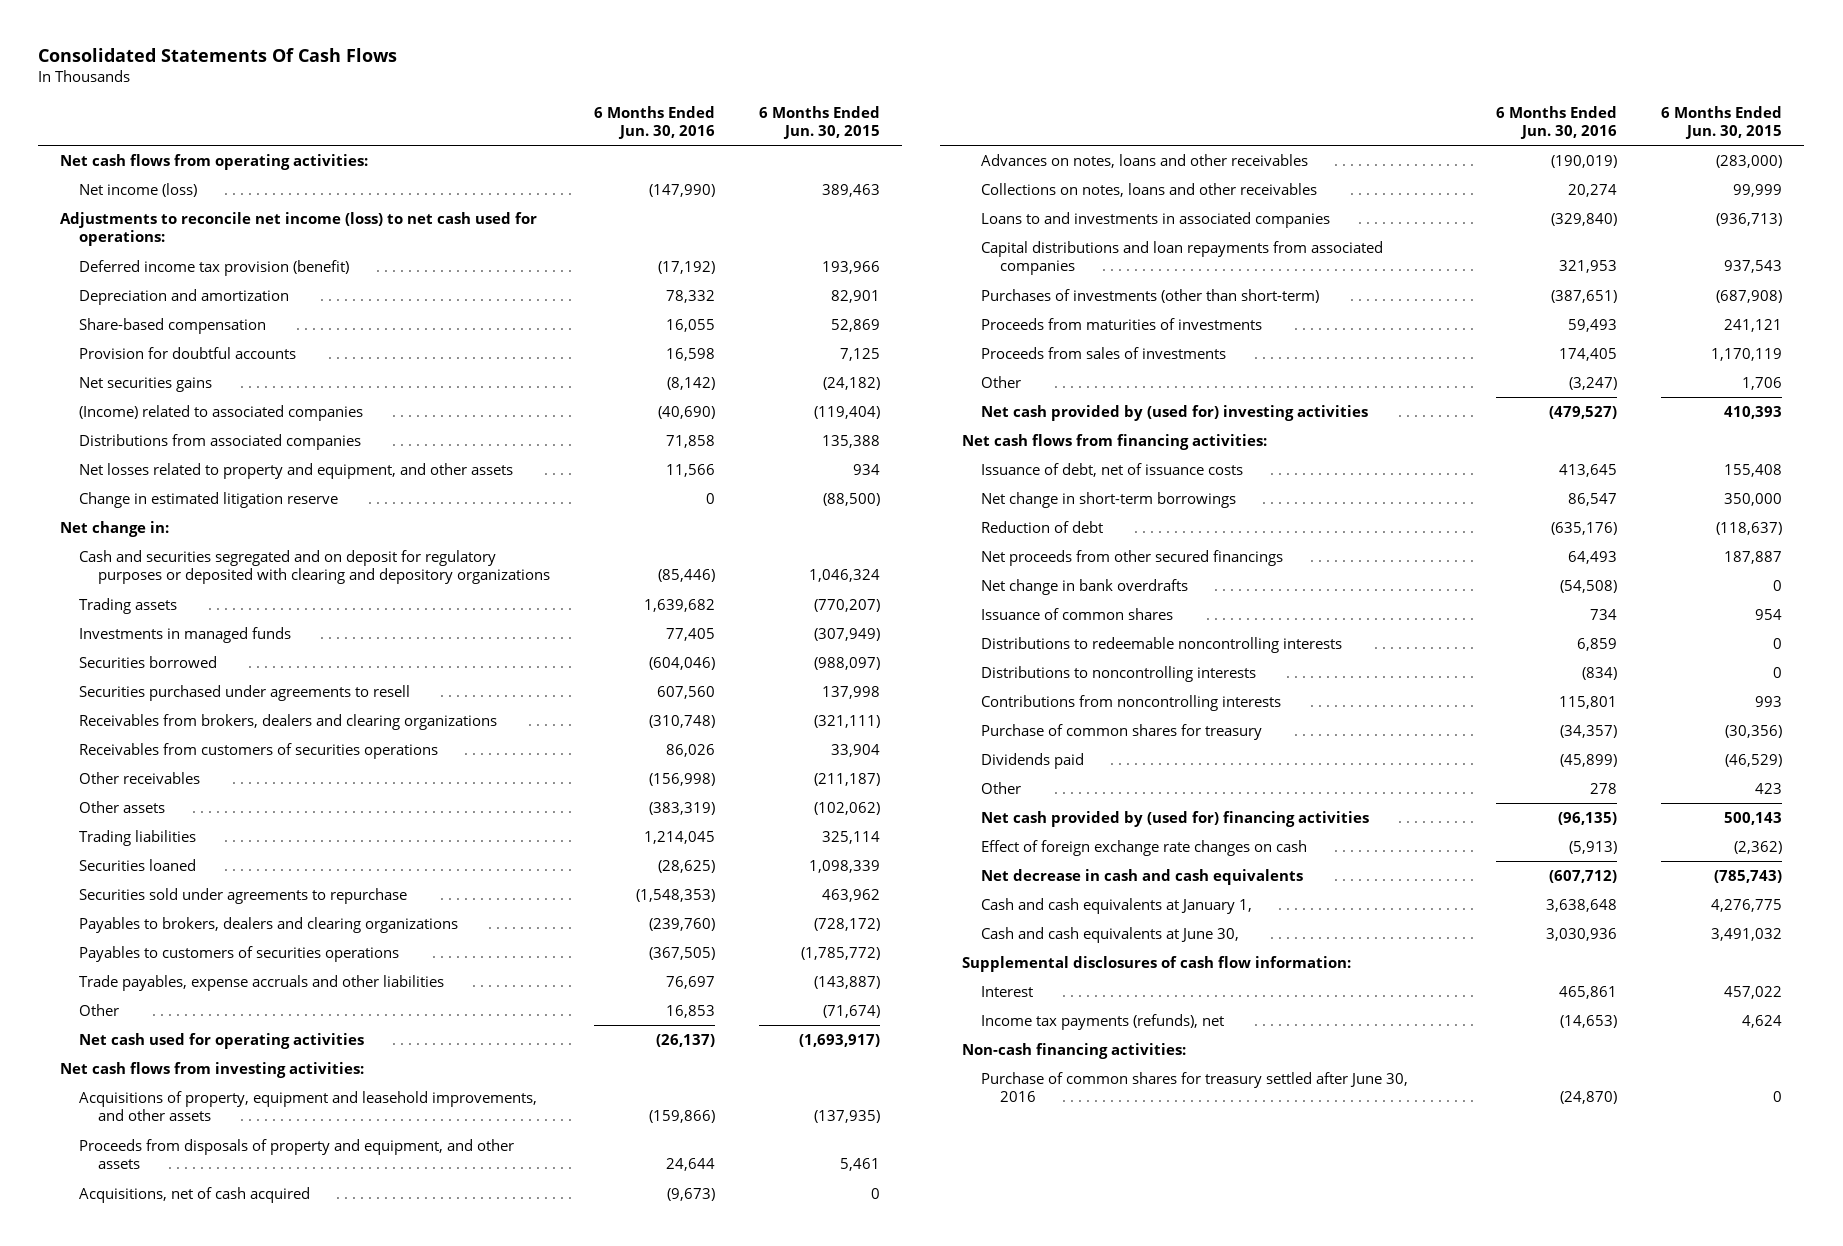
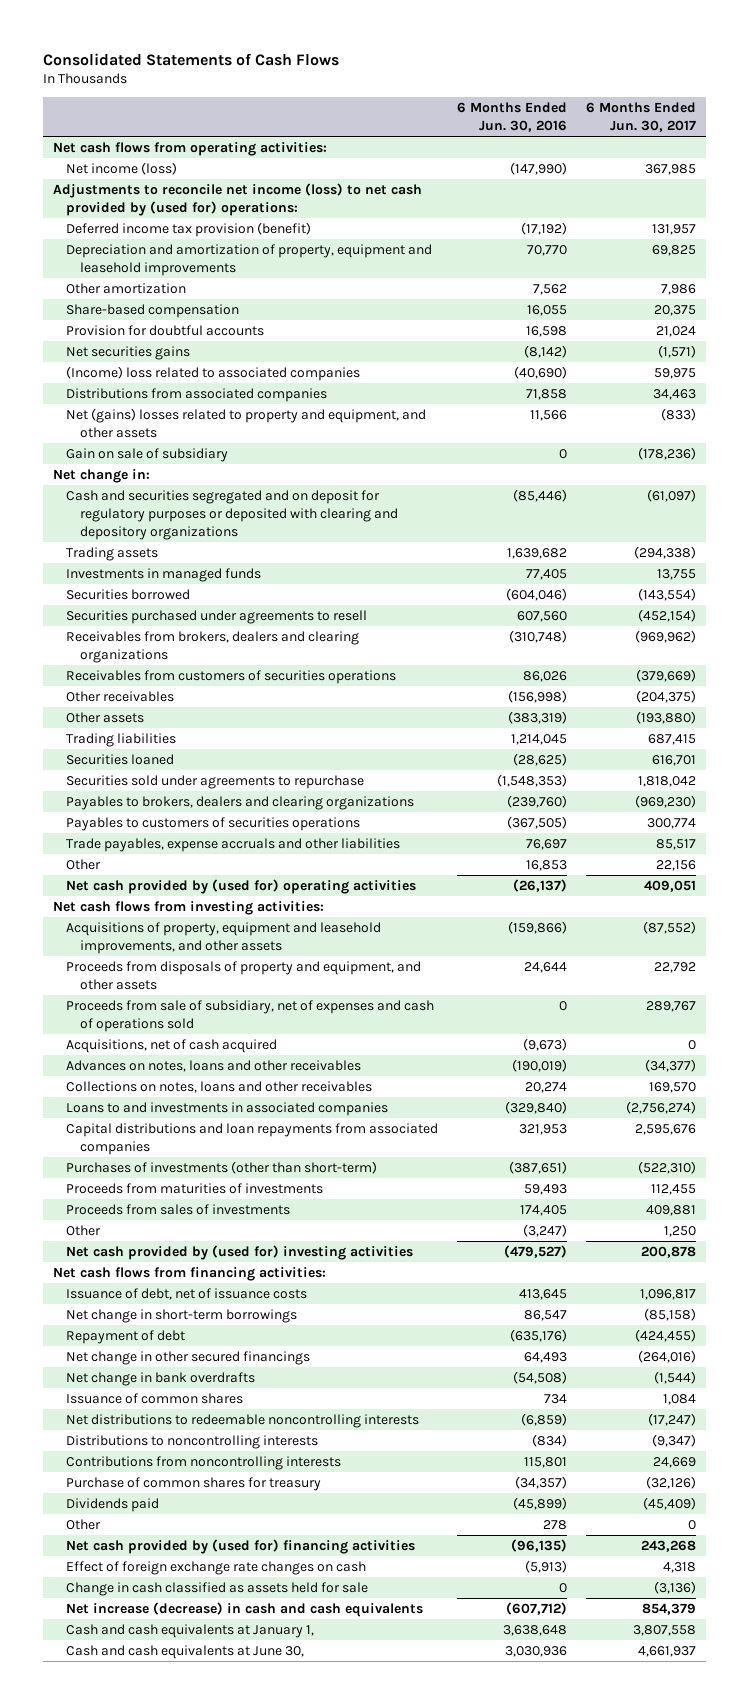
- Consolidated Statements Of Cash Flows
+ Consolidated Statements of Cash Flows
- | 6 Months Ended Jun. 30, 2016 | 6 Months Ended Jun. 30, 2015
+ | 6 Months Ended Jun. 30, 2016 | 6 Months Ended Jun. 30, 2017
- Adjustments to reconcile net income (loss) to net cash used for operations:
+ Adjustments to reconcile net income (loss) to net cash provided by (used for) operations:
- Depreciation and amortization | 78,332 | 82,901
+ Depreciation and amortization of property, equipment and leasehold improvements | 70,770 | 69,825
+ Other amortization | 7,562 | 7,986
- (Income) related to associated companies | (40,690) | (119,404)
+ (Income) loss related to associated companies | (40,690) | 59,975
- Net losses related to property and equipment, and other assets | 11,566 | 934
- Change in estimated litigation reserve | 0 | (88,500)
+ Net (gains) losses related to property and equipment, and other assets | 11,566 | (833)
+ Gain on sale of subsidiary | 0 | (178,236)
- Net cash used for operating activities | (26,137) | (1,693,917)
+ Net cash provided by (used for) operating activities | (26,137) | 409,051
+ Proceeds from sale of subsidiary, net of expenses and cash of operations sold | 0 | 289,767
- Reduction of debt | (635,176) | (118,637)
- Net proceeds from other secured financings | 64,493 | 187,887
+ Repayment of debt | (635,176) | (424,455)
+ Net change in other secured financings | 64,493 | (264,016)
- Distributions to redeemable noncontrolling interests | 6,859 | 0
+ Net distributions to redeemable noncontrolling interests | (6,859) | (17,247)
- Net decrease in cash and cash equivalents | (607,712) | (785,743)
+ Change in cash classified as assets held for sale | 0 | (3,136)
+ Net increase (decrease) in cash and cash equivalents | (607,712) | 854,379
- Supplemental disclosures of cash flow information:
- Interest | 465,861 | 457,022
- Income tax payments (refunds), net | (14,653) | 4,624
- Non-cash financing activities:
- Purchase of common shares for treasury settled after June 30, 2016 | (24,870) | 0

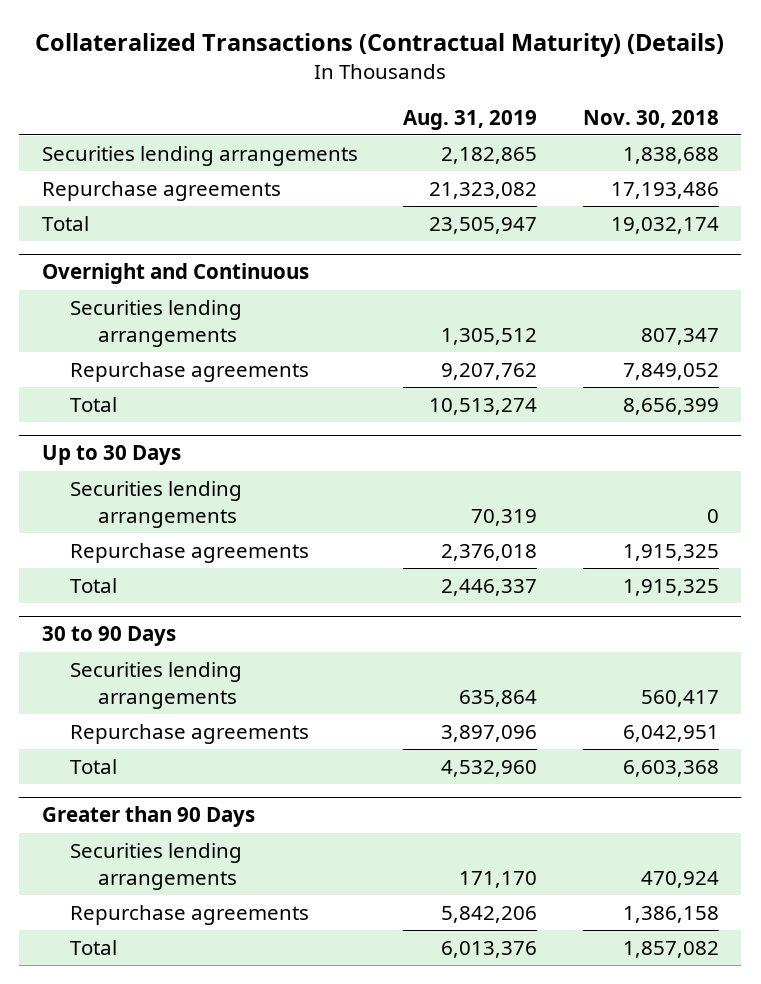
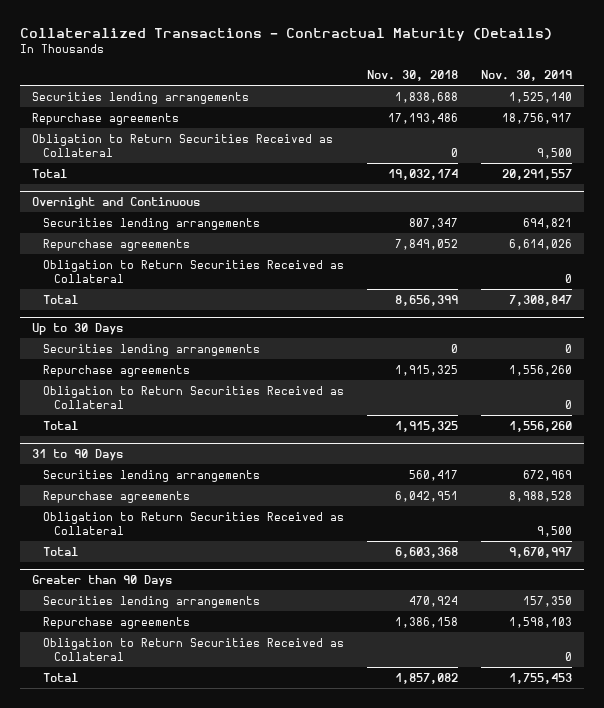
- Collateralized Transactions (Contractual Maturity) (Details)
+ Collateralized Transactions - Contractual Maturity (Details)
- | Aug. 31, 2019 | Nov. 30, 2018
+ | Nov. 30, 2018 | Nov. 30, 2019
+ Obligation to Return Securities Received as Collateral | 0 | 9,500
@ Overnight and Continuous
+ Obligation to Return Securities Received as Collateral | | 0
@ Up to 30 Days
+ Obligation to Return Securities Received as Collateral | | 0
- 30 to 90 Days
+ 31 to 90 Days
+ Obligation to Return Securities Received as Collateral | | 9,500
@ Greater than 90 Days
+ Obligation to Return Securities Received as Collateral | | 0

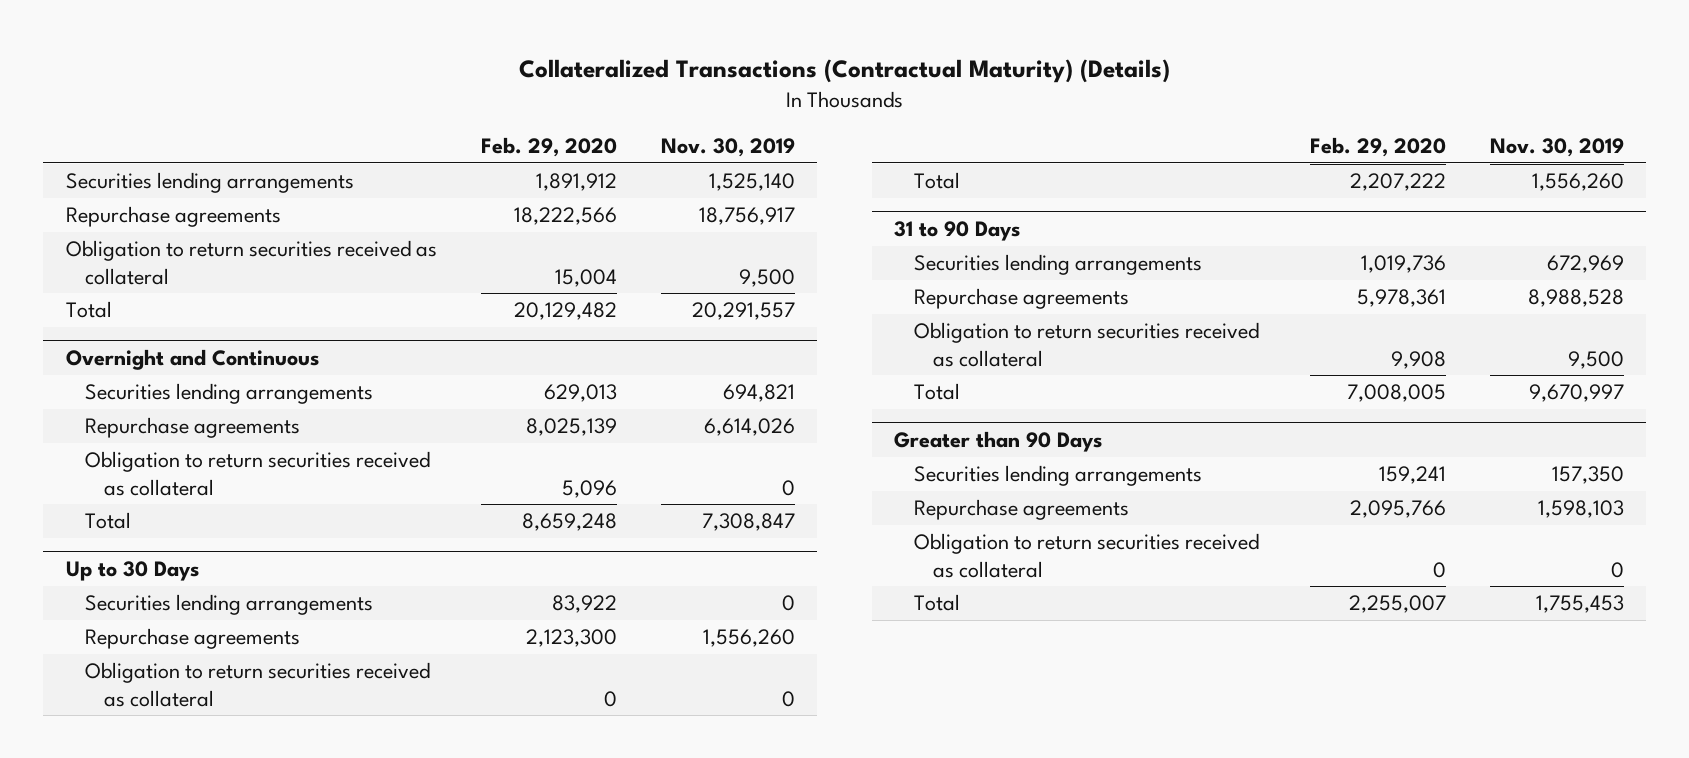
- Collateralized Transactions - Contractual Maturity (Details)
+ Collateralized Transactions (Contractual Maturity) (Details)
- | Nov. 30, 2018 | Nov. 30, 2019
+ | Feb. 29, 2020 | Nov. 30, 2019
- Obligation to Return Securities Received as Collateral | 0 | 9,500
+ Obligation to return securities received as collateral | 15,004 | 9,500
@ Overnight and Continuous
- Obligation to Return Securities Received as Collateral | | 0
+ Obligation to return securities received as collateral | 5,096 | 0
@ Up to 30 Days
- Obligation to Return Securities Received as Collateral | | 0
+ Obligation to return securities received as collateral | 0 | 0
@ 31 to 90 Days
- Obligation to Return Securities Received as Collateral | | 9,500
+ Obligation to return securities received as collateral | 9,908 | 9,500
@ Greater than 90 Days
- Obligation to Return Securities Received as Collateral | | 0
+ Obligation to return securities received as collateral | 0 | 0

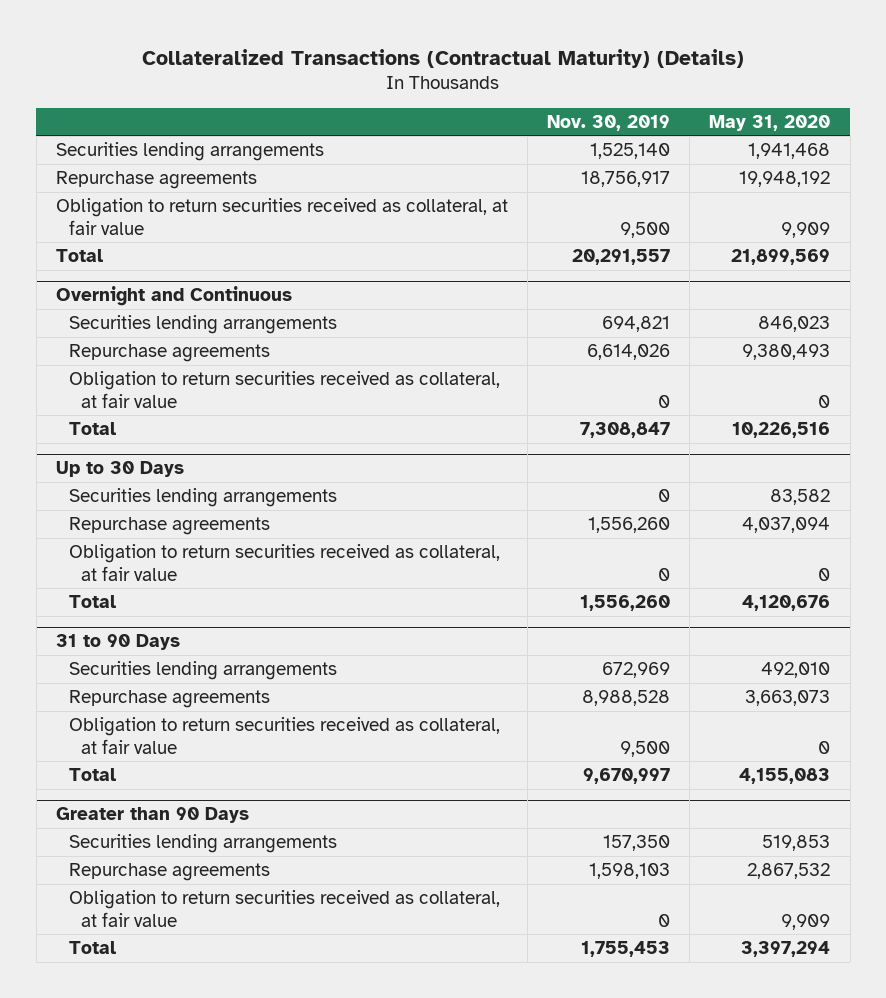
- | Feb. 29, 2020 | Nov. 30, 2019
+ | Nov. 30, 2019 | May 31, 2020
- Obligation to return securities received as collateral | 15,004 | 9,500
+ Obligation to return securities received as collateral, at fair value | 9,500 | 9,909
@ Overnight and Continuous
- Obligation to return securities received as collateral | 5,096 | 0
+ Obligation to return securities received as collateral, at fair value | 0 | 0
@ Up to 30 Days
- Obligation to return securities received as collateral | 0 | 0
+ Obligation to return securities received as collateral, at fair value | 0 | 0
@ 31 to 90 Days
- Obligation to return securities received as collateral | 9,908 | 9,500
+ Obligation to return securities received as collateral, at fair value | 9,500 | 0
@ Greater than 90 Days
- Obligation to return securities received as collateral | 0 | 0
+ Obligation to return securities received as collateral, at fair value | 0 | 9,909

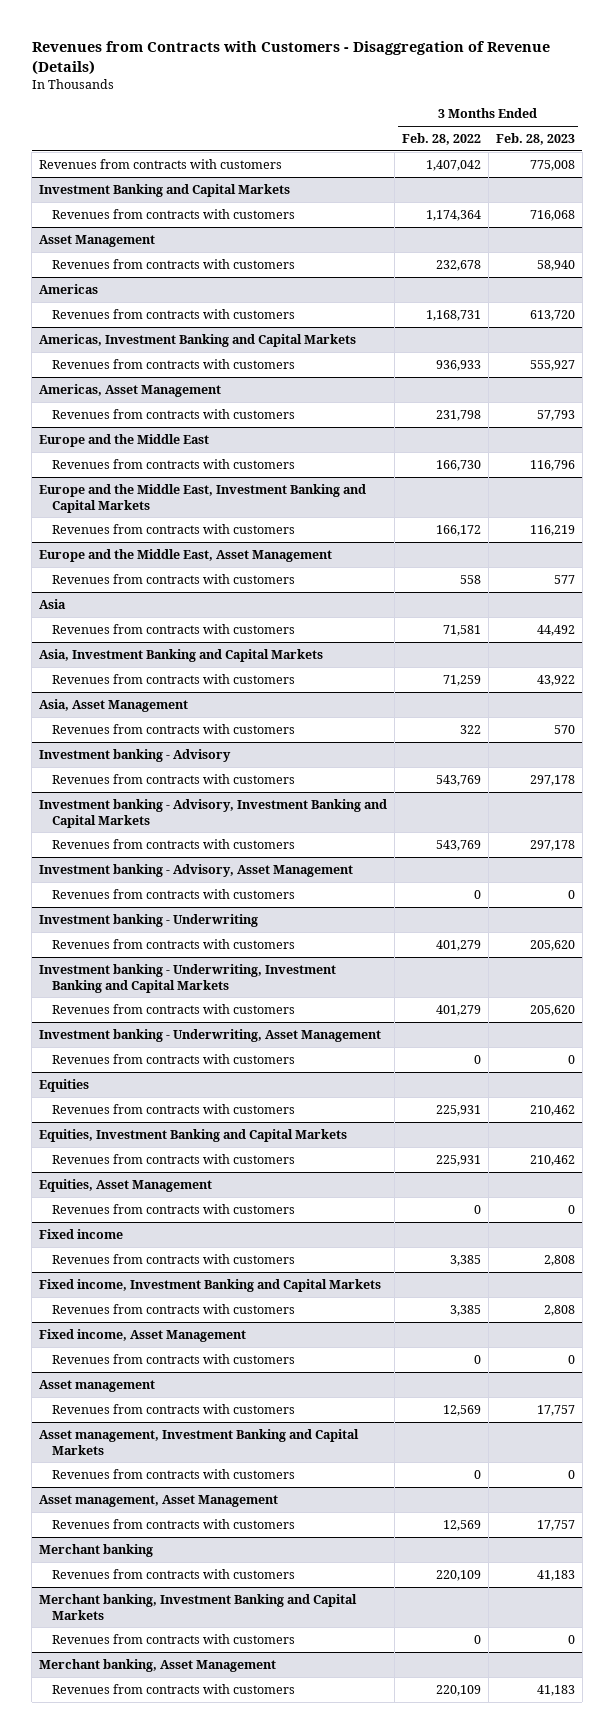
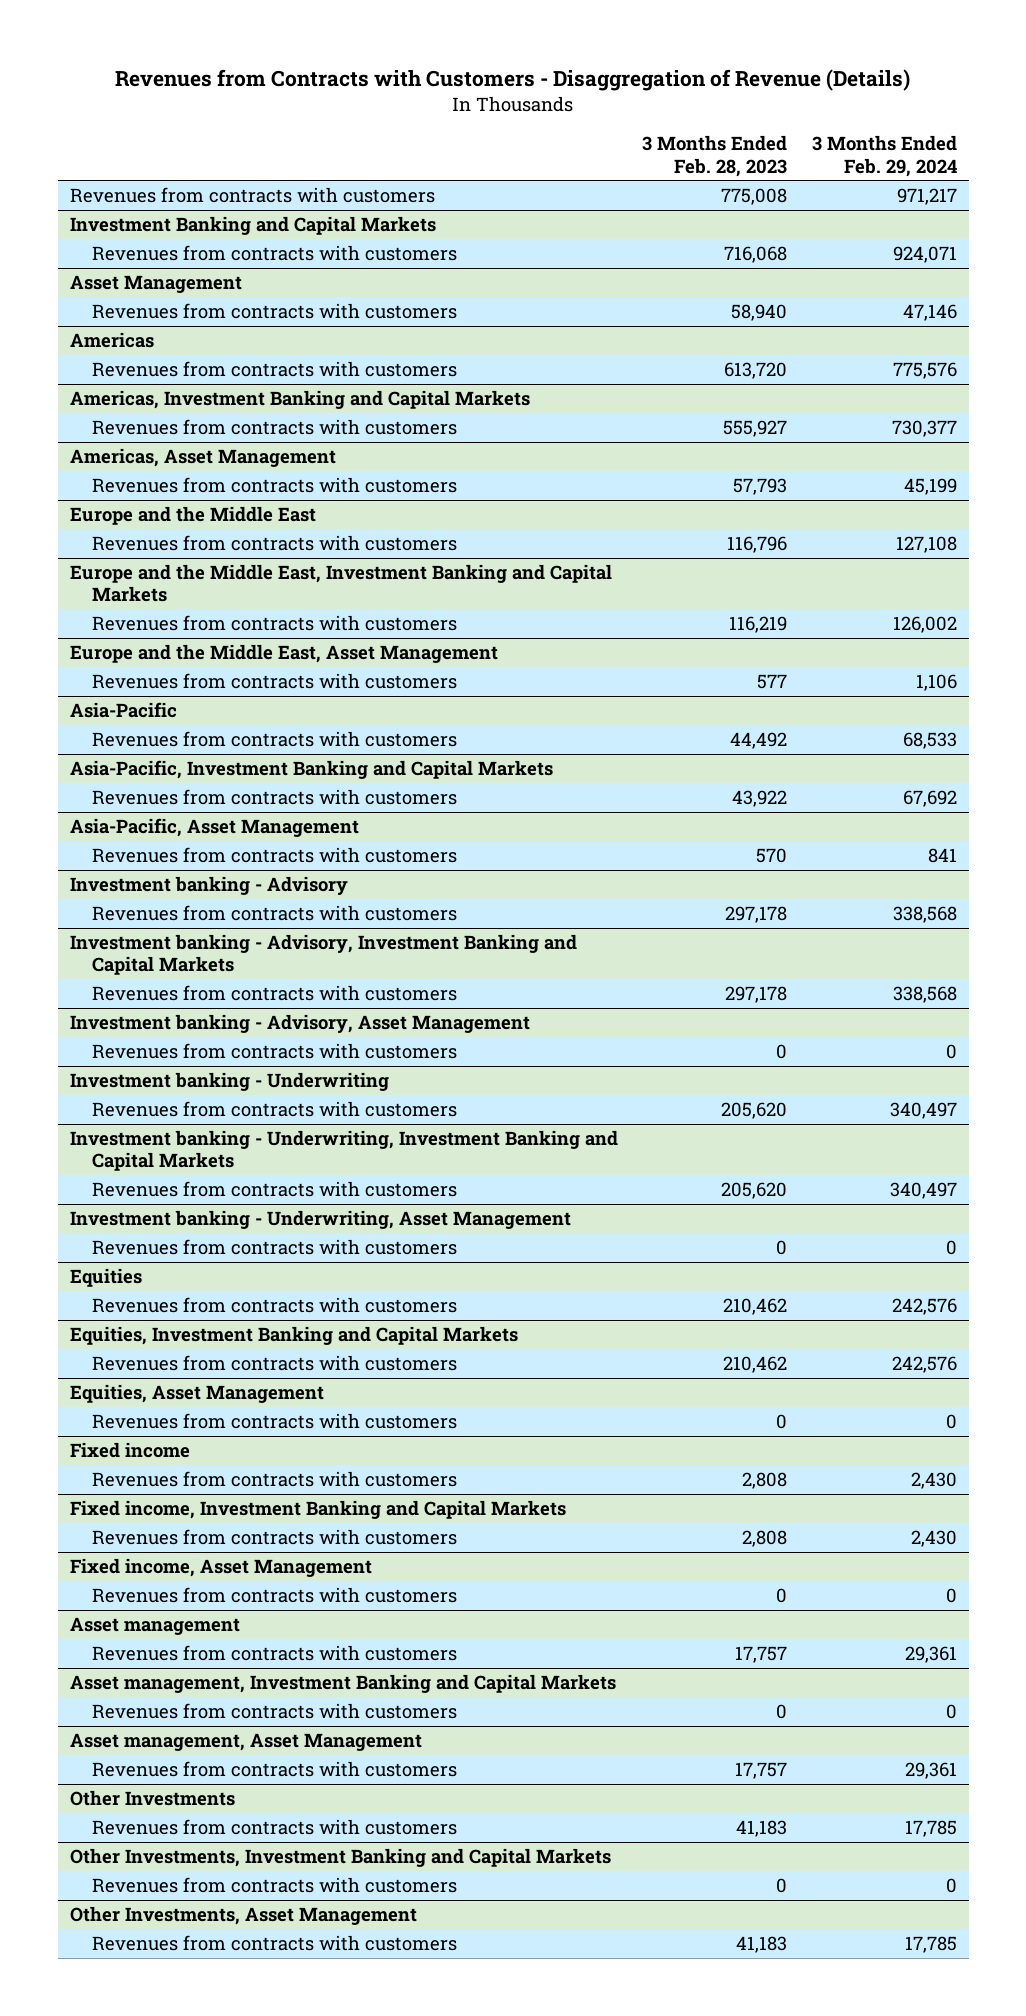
- | 3 Months Ended Feb. 28, 2022 | 3 Months Ended Feb. 28, 2023
+ | 3 Months Ended Feb. 28, 2023 | 3 Months Ended Feb. 29, 2024
- Asia
+ Asia-Pacific
- Asia, Investment Banking and Capital Markets
+ Asia-Pacific, Investment Banking and Capital Markets
- Asia, Asset Management
+ Asia-Pacific, Asset Management
- Merchant banking
+ Other Investments
- Merchant banking, Investment Banking and Capital Markets
+ Other Investments, Investment Banking and Capital Markets
- Merchant banking, Asset Management
+ Other Investments, Asset Management

